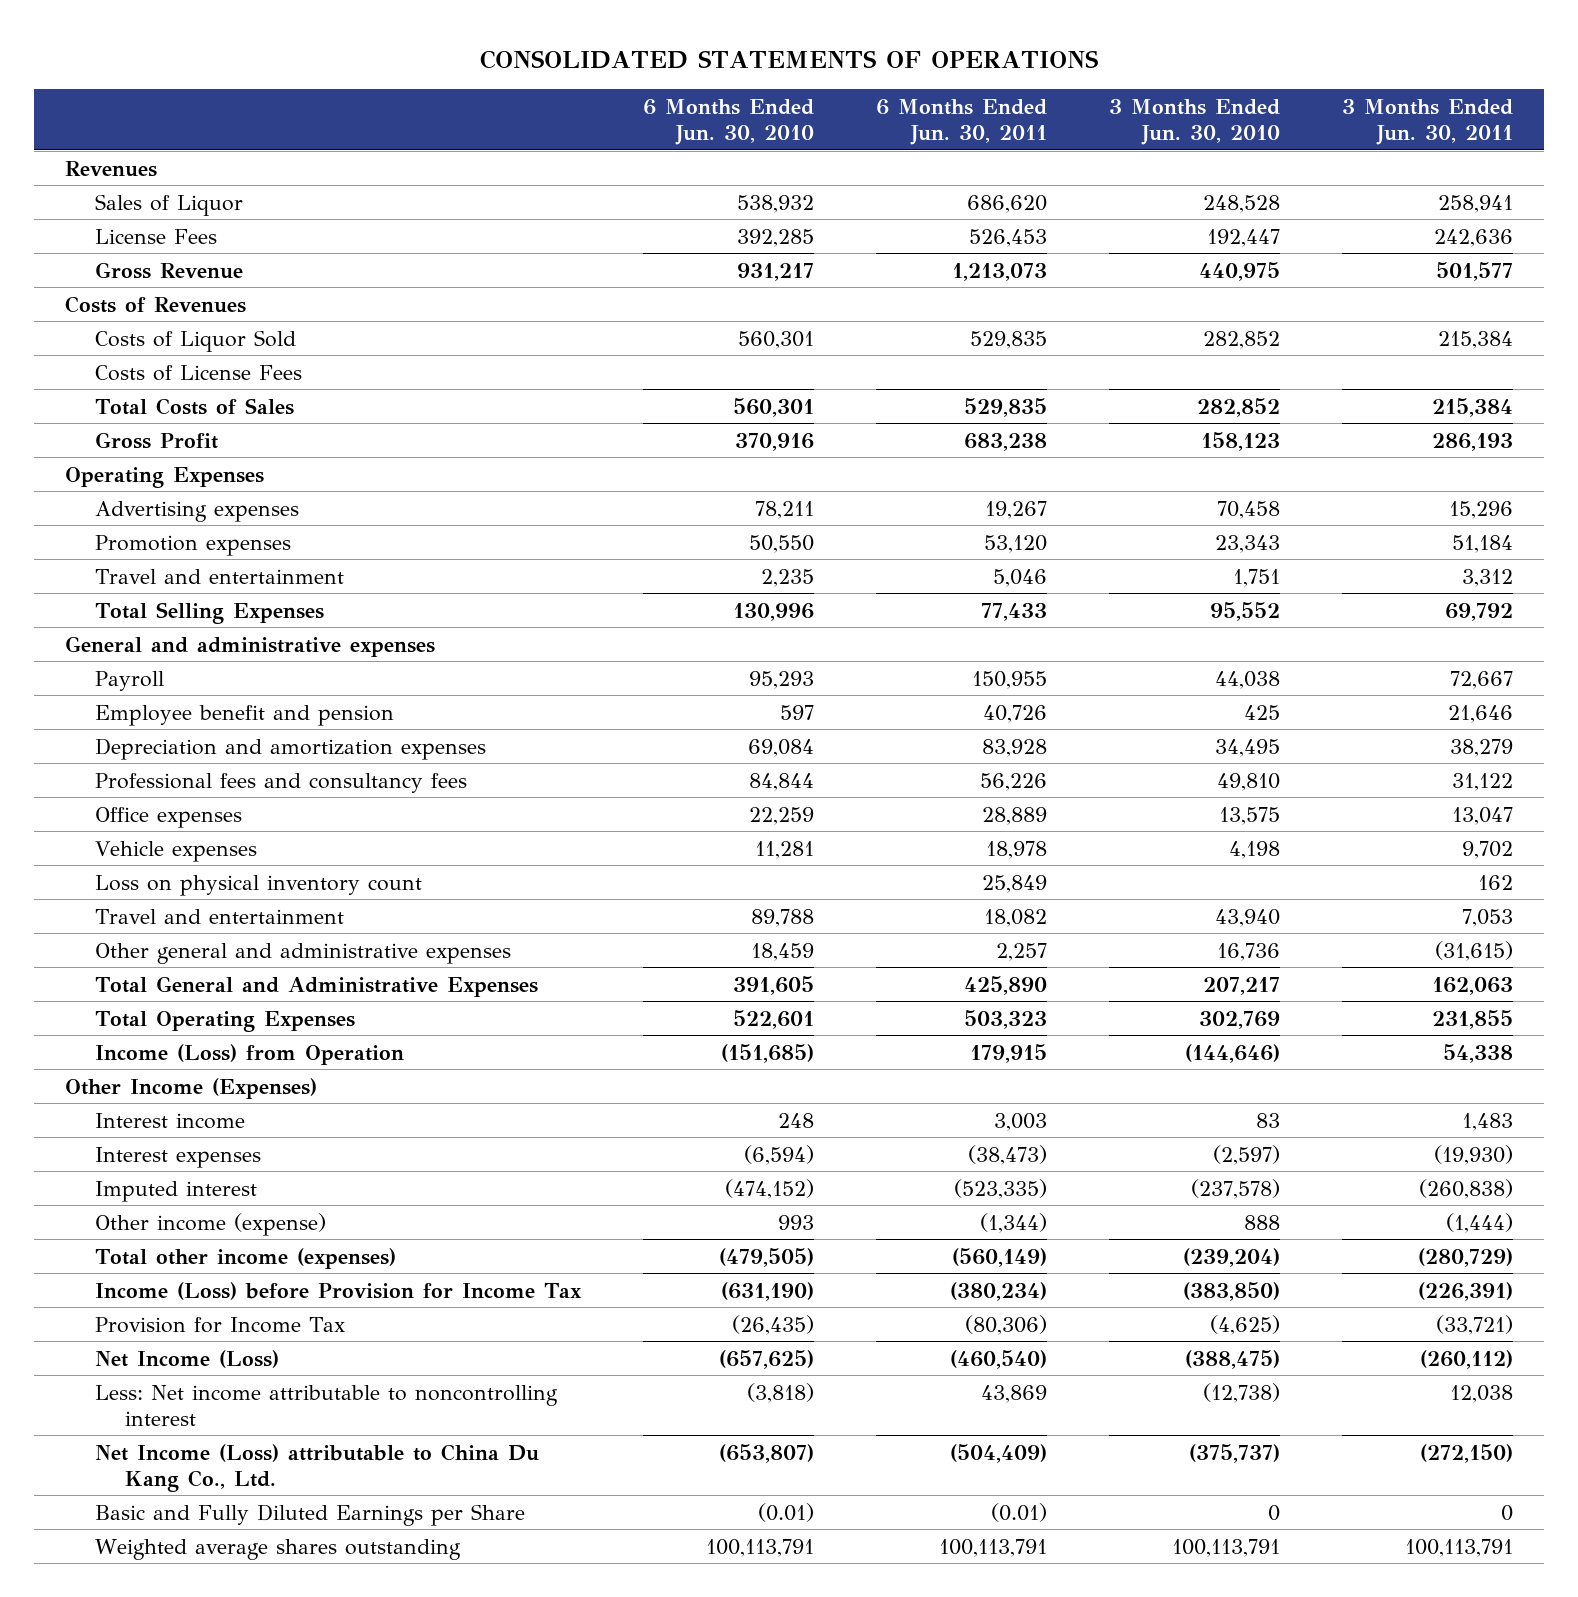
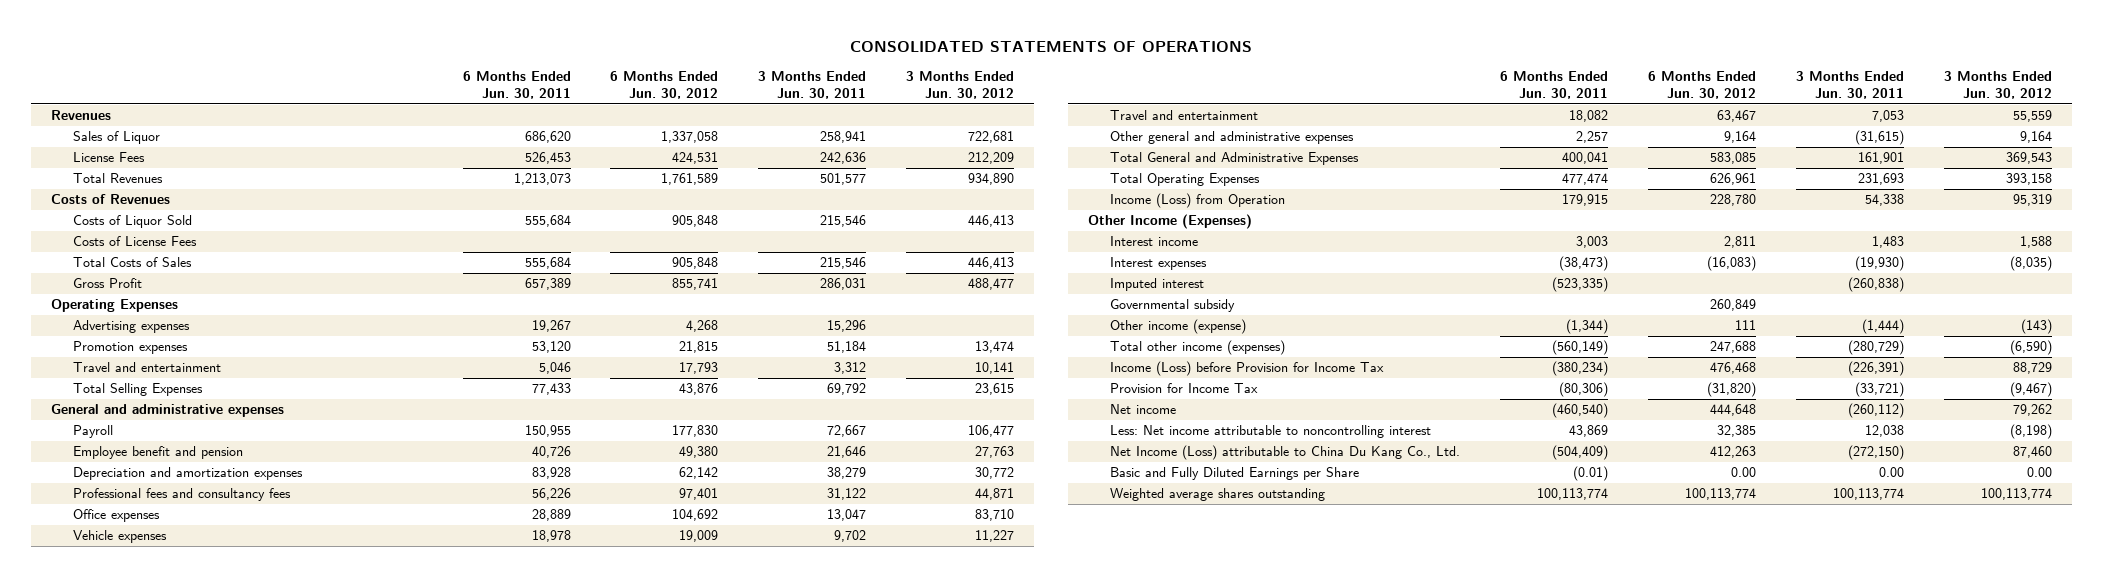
- | 6 Months Ended Jun. 30, 2010 | 6 Months Ended Jun. 30, 2011 | 3 Months Ended Jun. 30, 2010 | 3 Months Ended Jun. 30, 2011
+ | 6 Months Ended Jun. 30, 2011 | 6 Months Ended Jun. 30, 2012 | 3 Months Ended Jun. 30, 2011 | 3 Months Ended Jun. 30, 2012
- Gross Revenue | 931,217 | 1,213,073 | 440,975 | 501,577
+ Total Revenues | 1,213,073 | 1,761,589 | 501,577 | 934,890
- Costs of Liquor Sold | 560,301 | 529,835 | 282,852 | 215,384
+ Costs of Liquor Sold | 555,684 | 905,848 | 215,546 | 446,413
- Total Costs of Sales | 560,301 | 529,835 | 282,852 | 215,384
- Gross Profit | 370,916 | 683,238 | 158,123 | 286,193
+ Total Costs of Sales | 555,684 | 905,848 | 215,546 | 446,413
+ Gross Profit | 657,389 | 855,741 | 286,031 | 488,477
- Loss on physical inventory count | | 25,849 | | 162
- Total General and Administrative Expenses | 391,605 | 425,890 | 207,217 | 162,063
- Total Operating Expenses | 522,601 | 503,323 | 302,769 | 231,855
+ Total General and Administrative Expenses | 400,041 | 583,085 | 161,901 | 369,543
+ Total Operating Expenses | 477,474 | 626,961 | 231,693 | 393,158
+ Governmental subsidy | | 260,849 | |
- Net Income (Loss) | (657,625) | (460,540) | (388,475) | (260,112)
+ Net income | (460,540) | 444,648 | (260,112) | 79,262
- Basic and Fully Diluted Earnings per Share | (0.01) | (0.01) | 0 | 0
- Weighted average shares outstanding | 100,113,791 | 100,113,791 | 100,113,791 | 100,113,791
+ Basic and Fully Diluted Earnings per Share | (0.01) | 0.00 | 0.00 | 0.00
+ Weighted average shares outstanding | 100,113,774 | 100,113,774 | 100,113,774 | 100,113,774

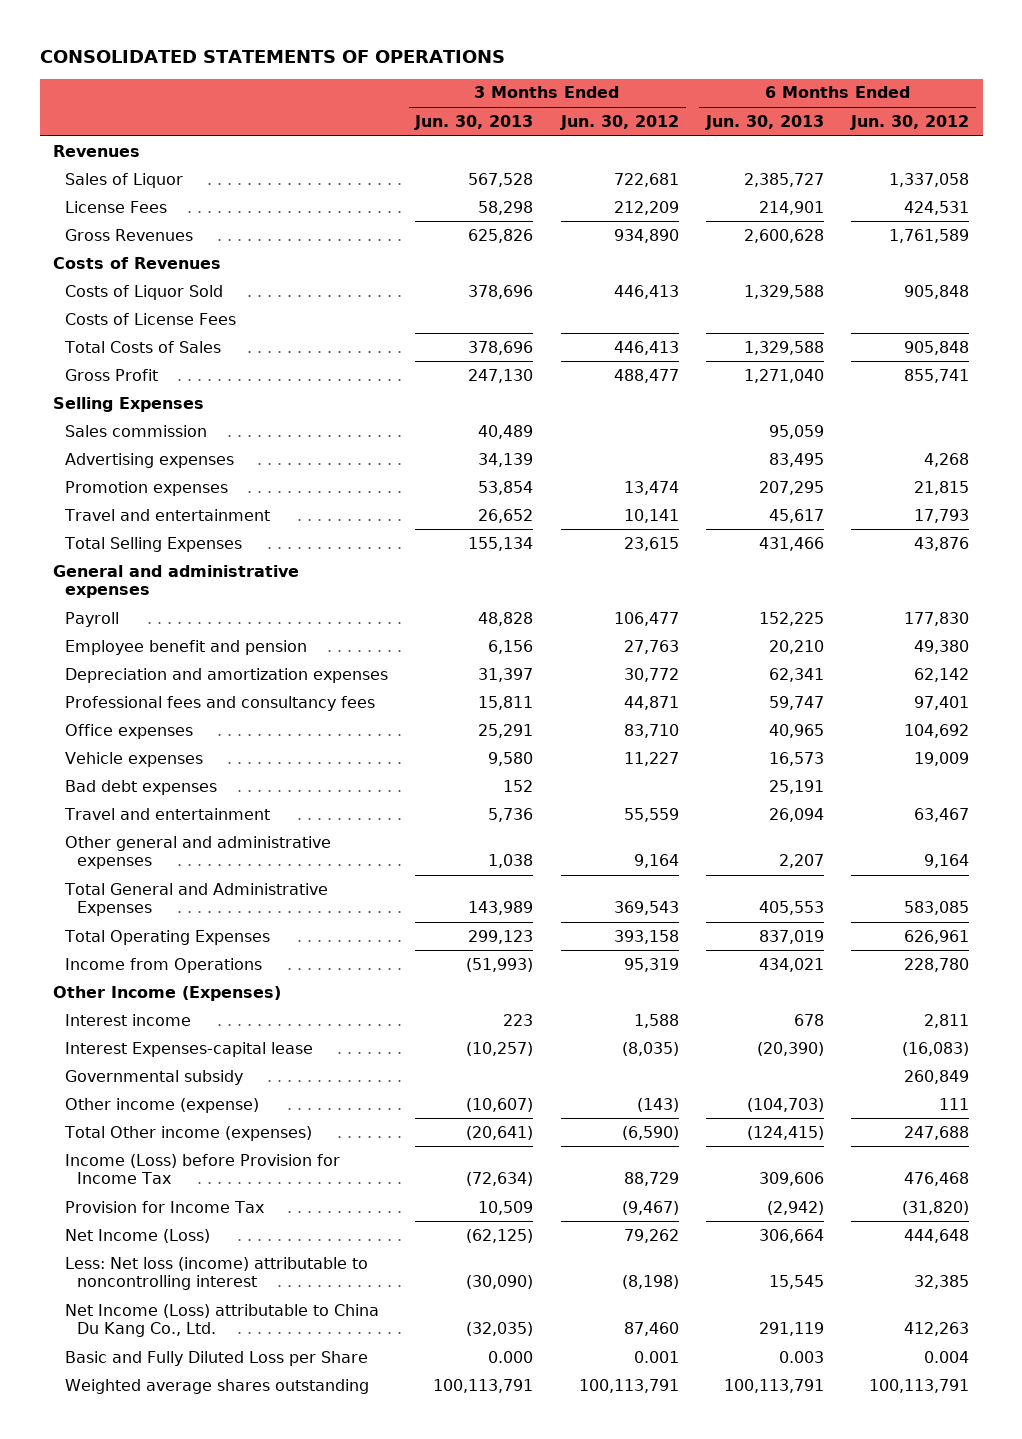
- | 6 Months Ended Jun. 30, 2011 | 6 Months Ended Jun. 30, 2012 | 3 Months Ended Jun. 30, 2011 | 3 Months Ended Jun. 30, 2012
+ | 3 Months Ended Jun. 30, 2013 | 3 Months Ended Jun. 30, 2012 | 6 Months Ended Jun. 30, 2013 | 6 Months Ended Jun. 30, 2012
- Total Revenues | 1,213,073 | 1,761,589 | 501,577 | 934,890
+ Gross Revenues | 625,826 | 934,890 | 2,600,628 | 1,761,589
- Operating Expenses
+ Selling Expenses
+ Sales commission | 40,489 | | 95,059 |
+ Bad debt expenses | 152 | | 25,191 |
- Income (Loss) from Operation | 179,915 | 228,780 | 54,338 | 95,319
+ Income from Operations | (51,993) | 95,319 | 434,021 | 228,780
- Interest expenses | (38,473) | (16,083) | (19,930) | (8,035)
- Imputed interest | (523,335) | | (260,838) |
+ Interest Expenses-capital lease | (10,257) | (8,035) | (20,390) | (16,083)
- Total other income (expenses) | (560,149) | 247,688 | (280,729) | (6,590)
+ Total Other income (expenses) | (20,641) | (6,590) | (124,415) | 247,688
- Net income | (460,540) | 444,648 | (260,112) | 79,262
- Less: Net income attributable to noncontrolling interest | 43,869 | 32,385 | 12,038 | (8,198)
+ Net Income (Loss) | (62,125) | 79,262 | 306,664 | 444,648
+ Less: Net loss (income) attributable to noncontrolling interest | (30,090) | (8,198) | 15,545 | 32,385
- Basic and Fully Diluted Earnings per Share | (0.01) | 0.00 | 0.00 | 0.00
- Weighted average shares outstanding | 100,113,774 | 100,113,774 | 100,113,774 | 100,113,774
+ Basic and Fully Diluted Loss per Share | 0.000 | 0.001 | 0.003 | 0.004
+ Weighted average shares outstanding | 100,113,791 | 100,113,791 | 100,113,791 | 100,113,791

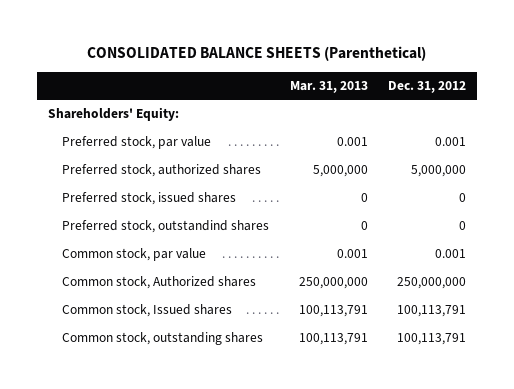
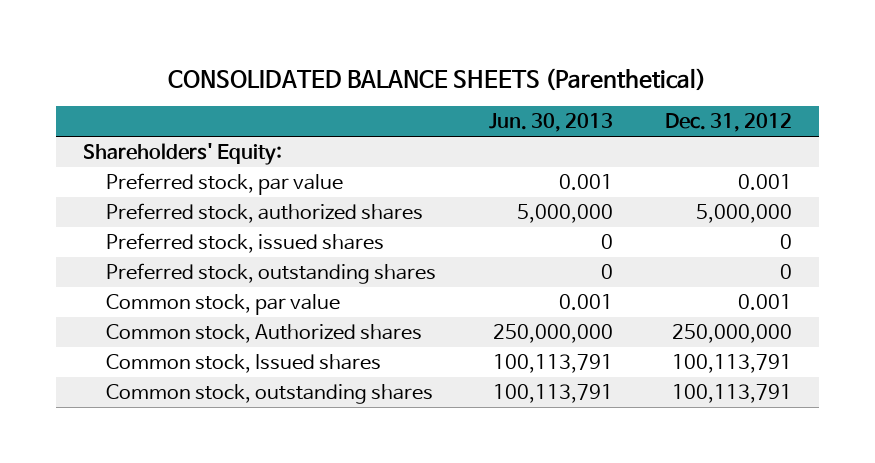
- | Mar. 31, 2013 | Dec. 31, 2012
+ | Jun. 30, 2013 | Dec. 31, 2012
- Preferred stock, outstandind shares | 0 | 0
+ Preferred stock, outstanding shares | 0 | 0

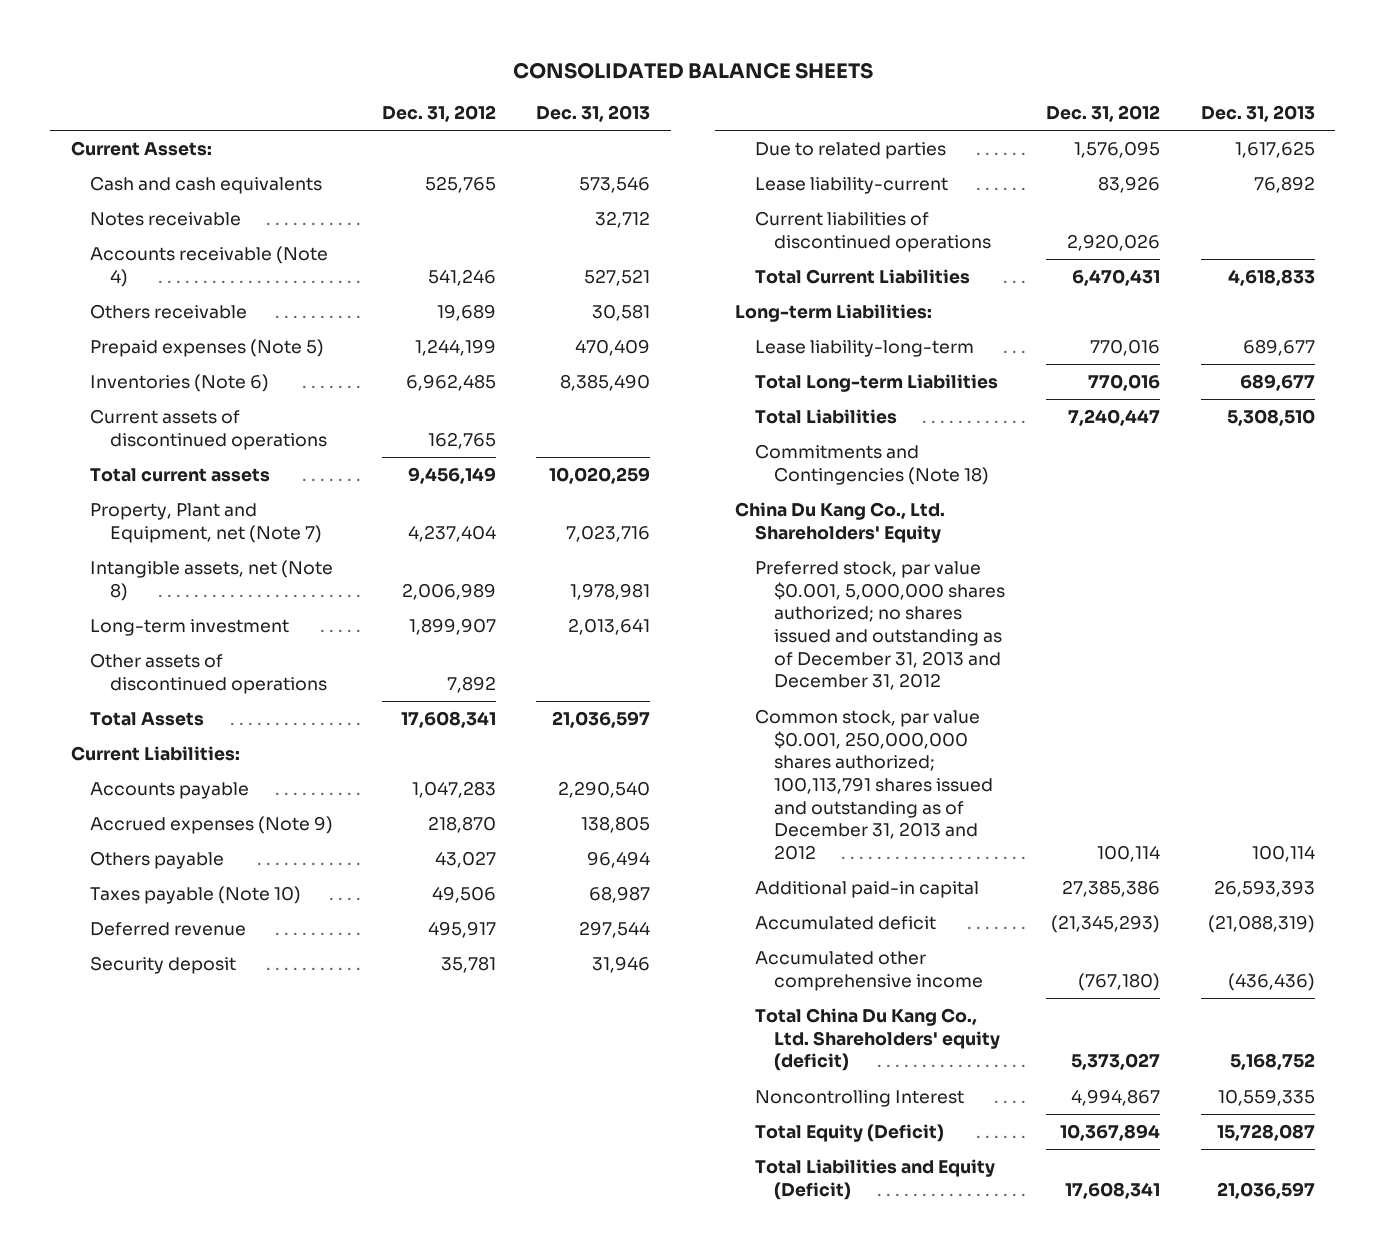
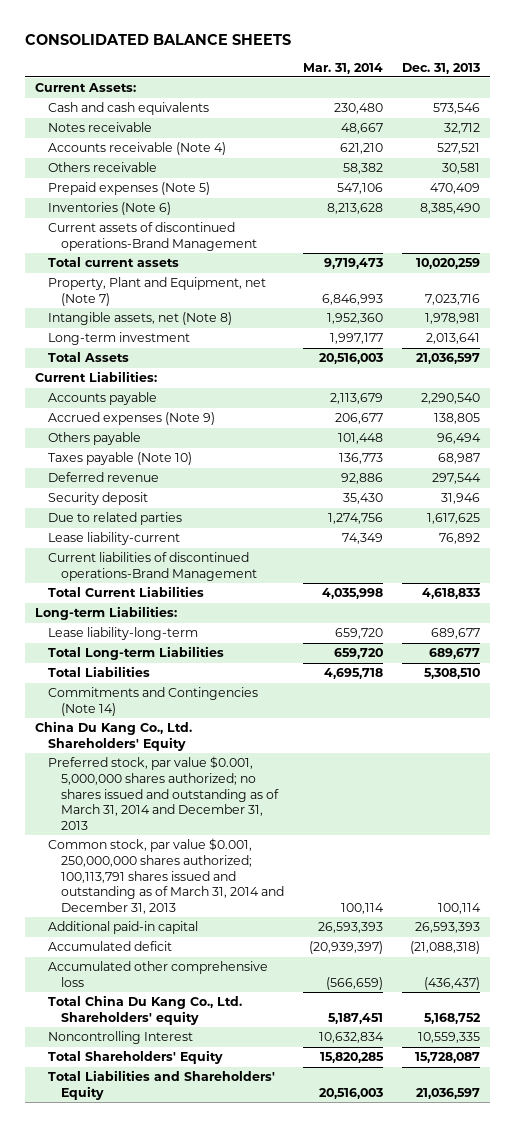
- | Dec. 31, 2012 | Dec. 31, 2013
+ | Mar. 31, 2014 | Dec. 31, 2013
- Current assets of discontinued operations | 162,765 |
+ Current assets of discontinued operations-Brand Management
- Other assets of discontinued operations | 7,892 |
- Current liabilities of discontinued operations | 2,920,026 |
+ Current liabilities of discontinued operations-Brand Management
- Commitments and Contingencies (Note 18)
+ Commitments and Contingencies (Note 14)
- Preferred stock, par value $0.001, 5,000,000 shares authorized; no shares issued and outstanding as of December 31, 2013 and December 31, 2012
- Common stock, par value $0.001, 250,000,000 shares authorized; 100,113,791 shares issued and outstanding as of December 31, 2013 and 2012 | 100,114 | 100,114
+ Preferred stock, par value $0.001, 5,000,000 shares authorized; no shares issued and outstanding as of March 31, 2014 and December 31, 2013
+ Common stock, par value $0.001, 250,000,000 shares authorized; 100,113,791 shares issued and outstanding as of March 31, 2014 and December 31, 2013 | 100,114 | 100,114
- Accumulated deficit | (21,345,293) | (21,088,319)
- Accumulated other comprehensive income | (767,180) | (436,436)
- Total China Du Kang Co., Ltd. Shareholders' equity (deficit) | 5,373,027 | 5,168,752
+ Accumulated deficit | (20,939,397) | (21,088,318)
+ Accumulated other comprehensive loss | (566,659) | (436,437)
+ Total China Du Kang Co., Ltd. Shareholders' equity | 5,187,451 | 5,168,752
- Total Equity (Deficit) | 10,367,894 | 15,728,087
- Total Liabilities and Equity (Deficit) | 17,608,341 | 21,036,597
+ Total Shareholders' Equity | 15,820,285 | 15,728,087
+ Total Liabilities and Shareholders' Equity | 20,516,003 | 21,036,597

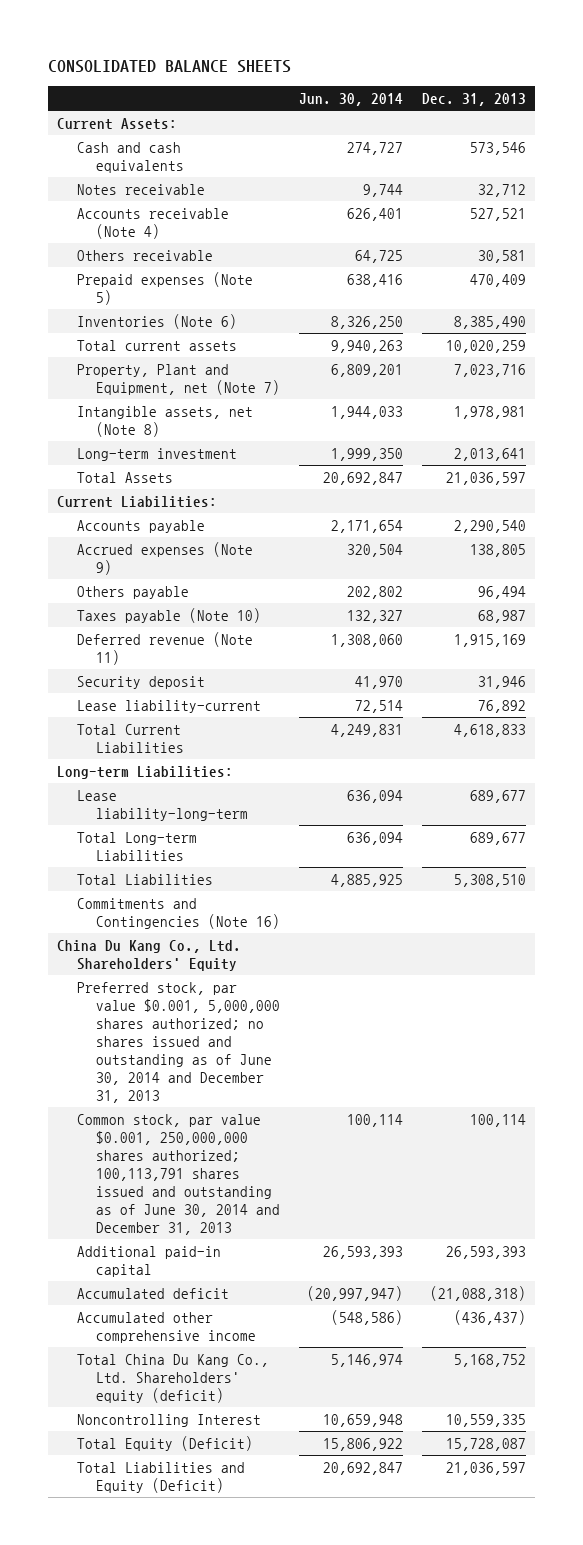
- | Mar. 31, 2014 | Dec. 31, 2013
+ | Jun. 30, 2014 | Dec. 31, 2013
- Current assets of discontinued operations-Brand Management
- Deferred revenue | 92,886 | 297,544
+ Deferred revenue (Note 11) | 1,308,060 | 1,915,169
- Due to related parties | 1,274,756 | 1,617,625
- Current liabilities of discontinued operations-Brand Management
- Commitments and Contingencies (Note 14)
+ Commitments and Contingencies (Note 16)
- Preferred stock, par value $0.001, 5,000,000 shares authorized; no shares issued and outstanding as of March 31, 2014 and December 31, 2013
- Common stock, par value $0.001, 250,000,000 shares authorized; 100,113,791 shares issued and outstanding as of March 31, 2014 and December 31, 2013 | 100,114 | 100,114
+ Preferred stock, par value $0.001, 5,000,000 shares authorized; no shares issued and outstanding as of June 30, 2014 and December 31, 2013
+ Common stock, par value $0.001, 250,000,000 shares authorized; 100,113,791 shares issued and outstanding as of June 30, 2014 and December 31, 2013 | 100,114 | 100,114
- Accumulated other comprehensive loss | (566,659) | (436,437)
- Total China Du Kang Co., Ltd. Shareholders' equity | 5,187,451 | 5,168,752
+ Accumulated other comprehensive income | (548,586) | (436,437)
+ Total China Du Kang Co., Ltd. Shareholders' equity (deficit) | 5,146,974 | 5,168,752
- Total Shareholders' Equity | 15,820,285 | 15,728,087
- Total Liabilities and Shareholders' Equity | 20,516,003 | 21,036,597
+ Total Equity (Deficit) | 15,806,922 | 15,728,087
+ Total Liabilities and Equity (Deficit) | 20,692,847 | 21,036,597

